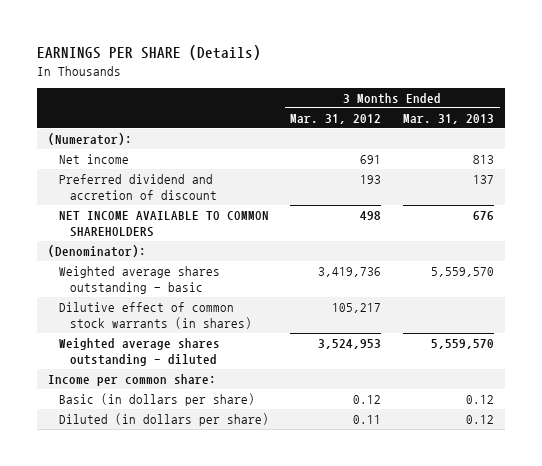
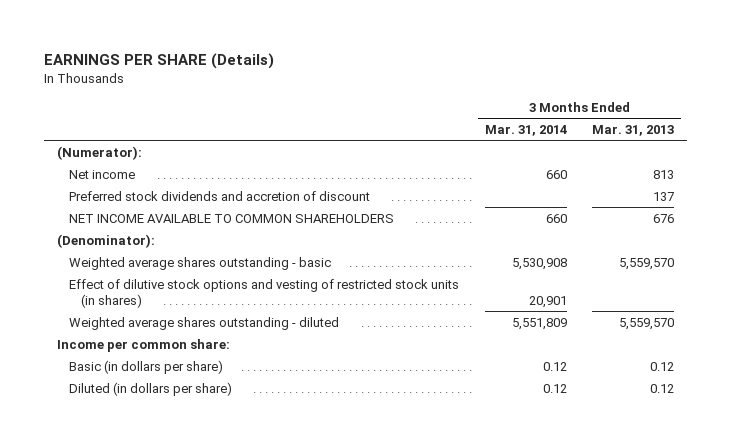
- | 3 Months Ended Mar. 31, 2012 | 3 Months Ended Mar. 31, 2013
+ | 3 Months Ended Mar. 31, 2014 | 3 Months Ended Mar. 31, 2013
- Preferred dividend and accretion of discount | 193 | 137
+ Preferred stock dividends and accretion of discount | | 137
- Dilutive effect of common stock warrants (in shares) | 105,217 |
+ Effect of dilutive stock options and vesting of restricted stock units (in shares) | 20,901 |

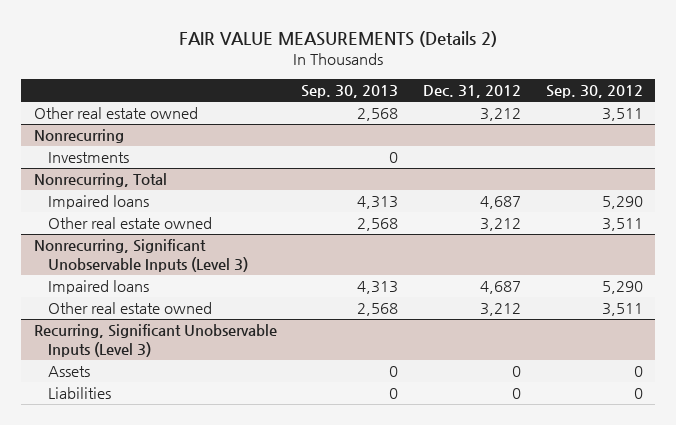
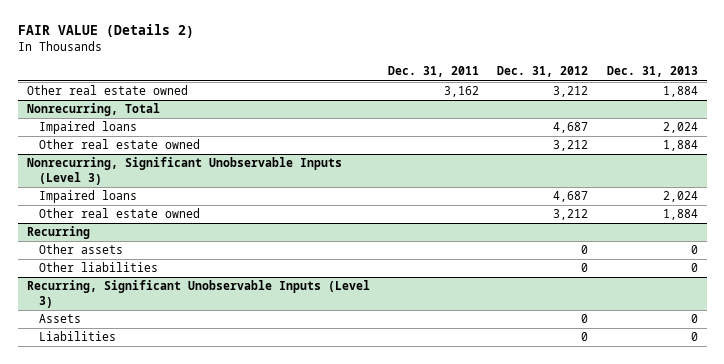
- FAIR VALUE MEASUREMENTS (Details 2)
+ FAIR VALUE (Details 2)
- | Sep. 30, 2013 | Dec. 31, 2012 | Sep. 30, 2012
+ | Dec. 31, 2011 | Dec. 31, 2012 | Dec. 31, 2013
- Nonrecurring
- Investments | 0 | |
+ Recurring
+ Other assets | | 0 | 0
+ Other liabilities | | 0 | 0

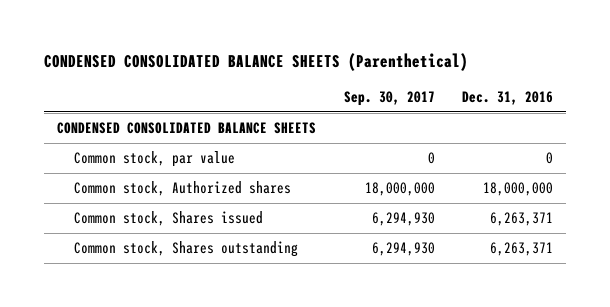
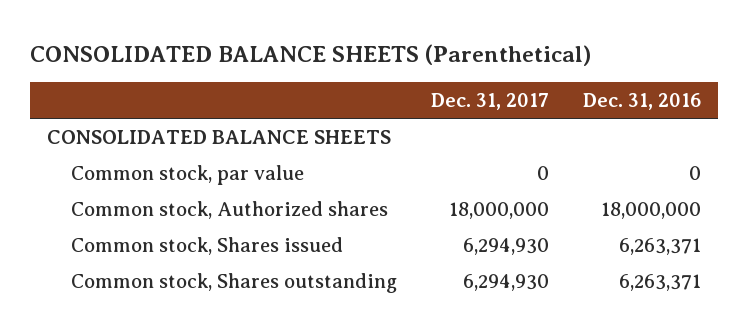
- CONDENSED CONSOLIDATED BALANCE SHEETS (Parenthetical)
+ CONSOLIDATED BALANCE SHEETS (Parenthetical)
- | Sep. 30, 2017 | Dec. 31, 2016
+ | Dec. 31, 2017 | Dec. 31, 2016
- CONDENSED CONSOLIDATED BALANCE SHEETS
+ CONSOLIDATED BALANCE SHEETS

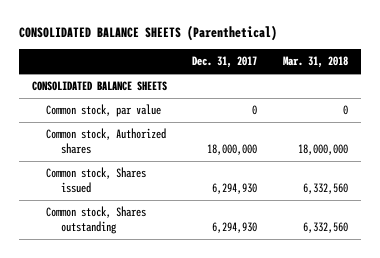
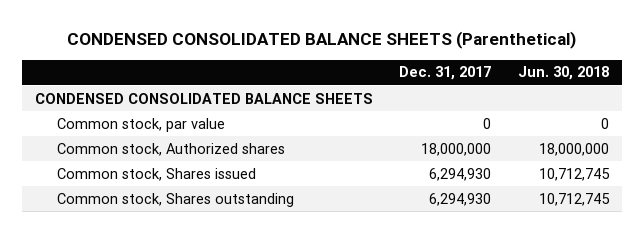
- CONSOLIDATED BALANCE SHEETS (Parenthetical)
+ CONDENSED CONSOLIDATED BALANCE SHEETS (Parenthetical)
- | Dec. 31, 2017 | Mar. 31, 2018
+ | Dec. 31, 2017 | Jun. 30, 2018
- CONSOLIDATED BALANCE SHEETS
+ CONDENSED CONSOLIDATED BALANCE SHEETS

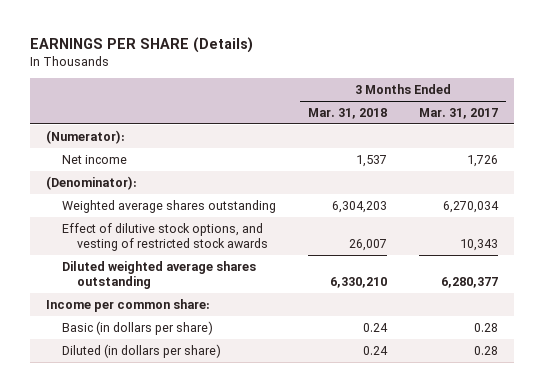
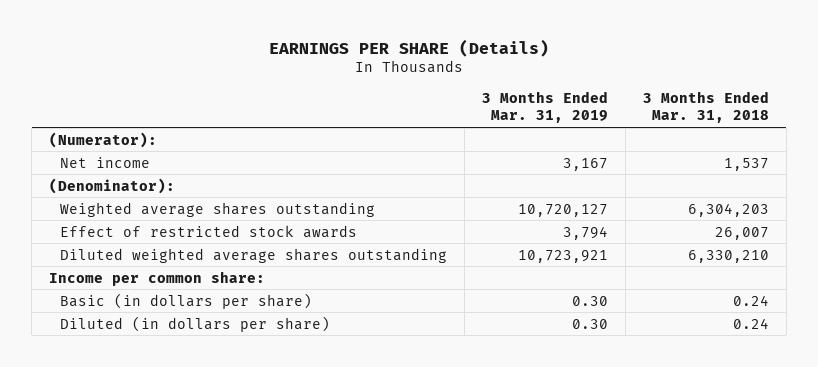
- | 3 Months Ended Mar. 31, 2018 | 3 Months Ended Mar. 31, 2017
+ | 3 Months Ended Mar. 31, 2019 | 3 Months Ended Mar. 31, 2018
- Effect of dilutive stock options, and vesting of restricted stock awards | 26,007 | 10,343
+ Effect of restricted stock awards | 3,794 | 26,007

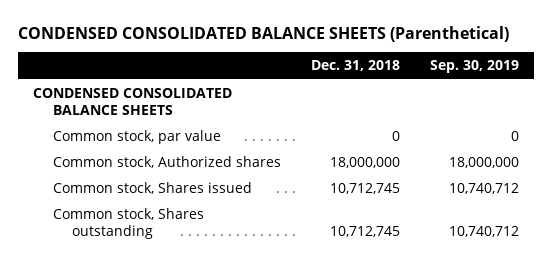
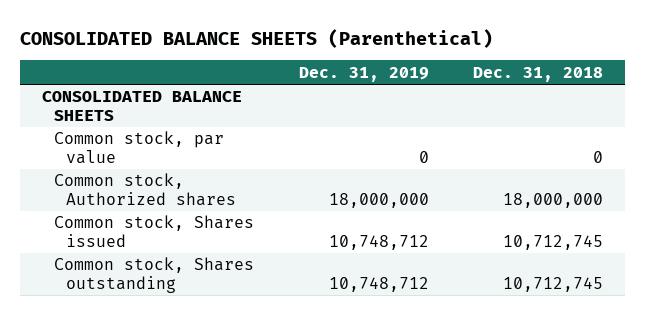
- CONDENSED CONSOLIDATED BALANCE SHEETS (Parenthetical)
+ CONSOLIDATED BALANCE SHEETS (Parenthetical)
- | Dec. 31, 2018 | Sep. 30, 2019
+ | Dec. 31, 2019 | Dec. 31, 2018
- CONDENSED CONSOLIDATED BALANCE SHEETS
+ CONSOLIDATED BALANCE SHEETS

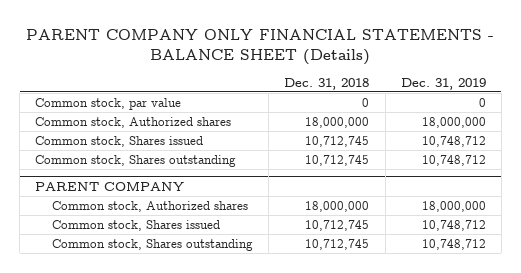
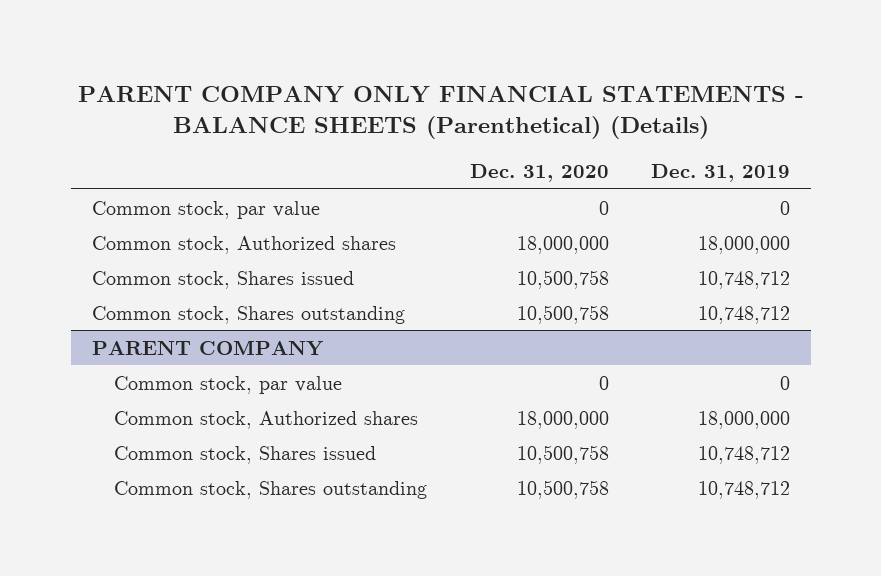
- PARENT COMPANY ONLY FINANCIAL STATEMENTS - BALANCE SHEET (Details)
+ PARENT COMPANY ONLY FINANCIAL STATEMENTS - BALANCE SHEETS (Parenthetical) (Details)
- | Dec. 31, 2018 | Dec. 31, 2019
+ | Dec. 31, 2020 | Dec. 31, 2019
@ PARENT COMPANY
+ Common stock, par value | 0 | 0

